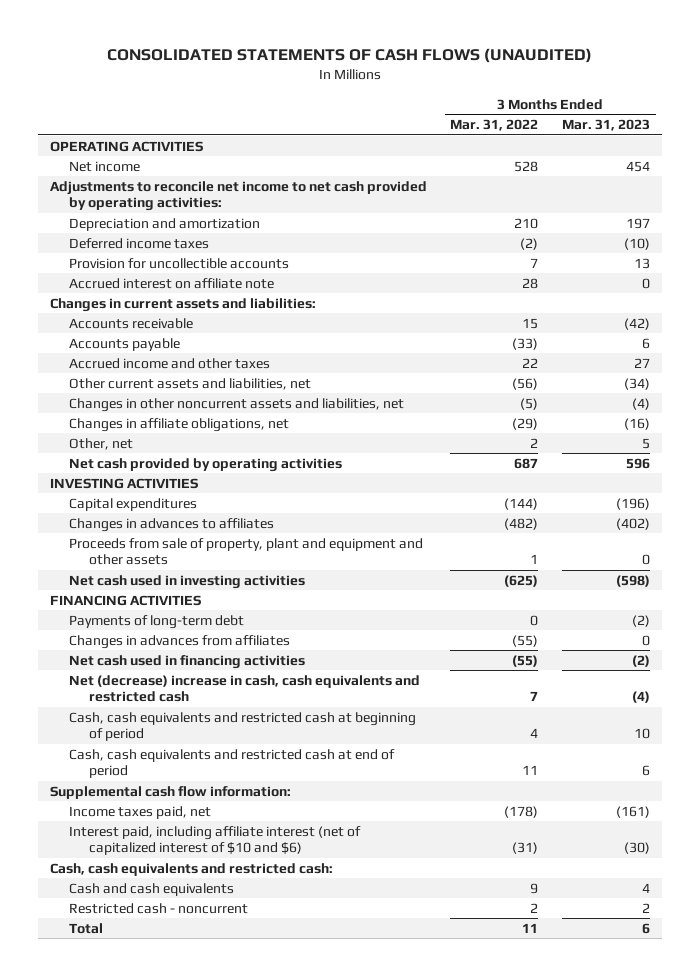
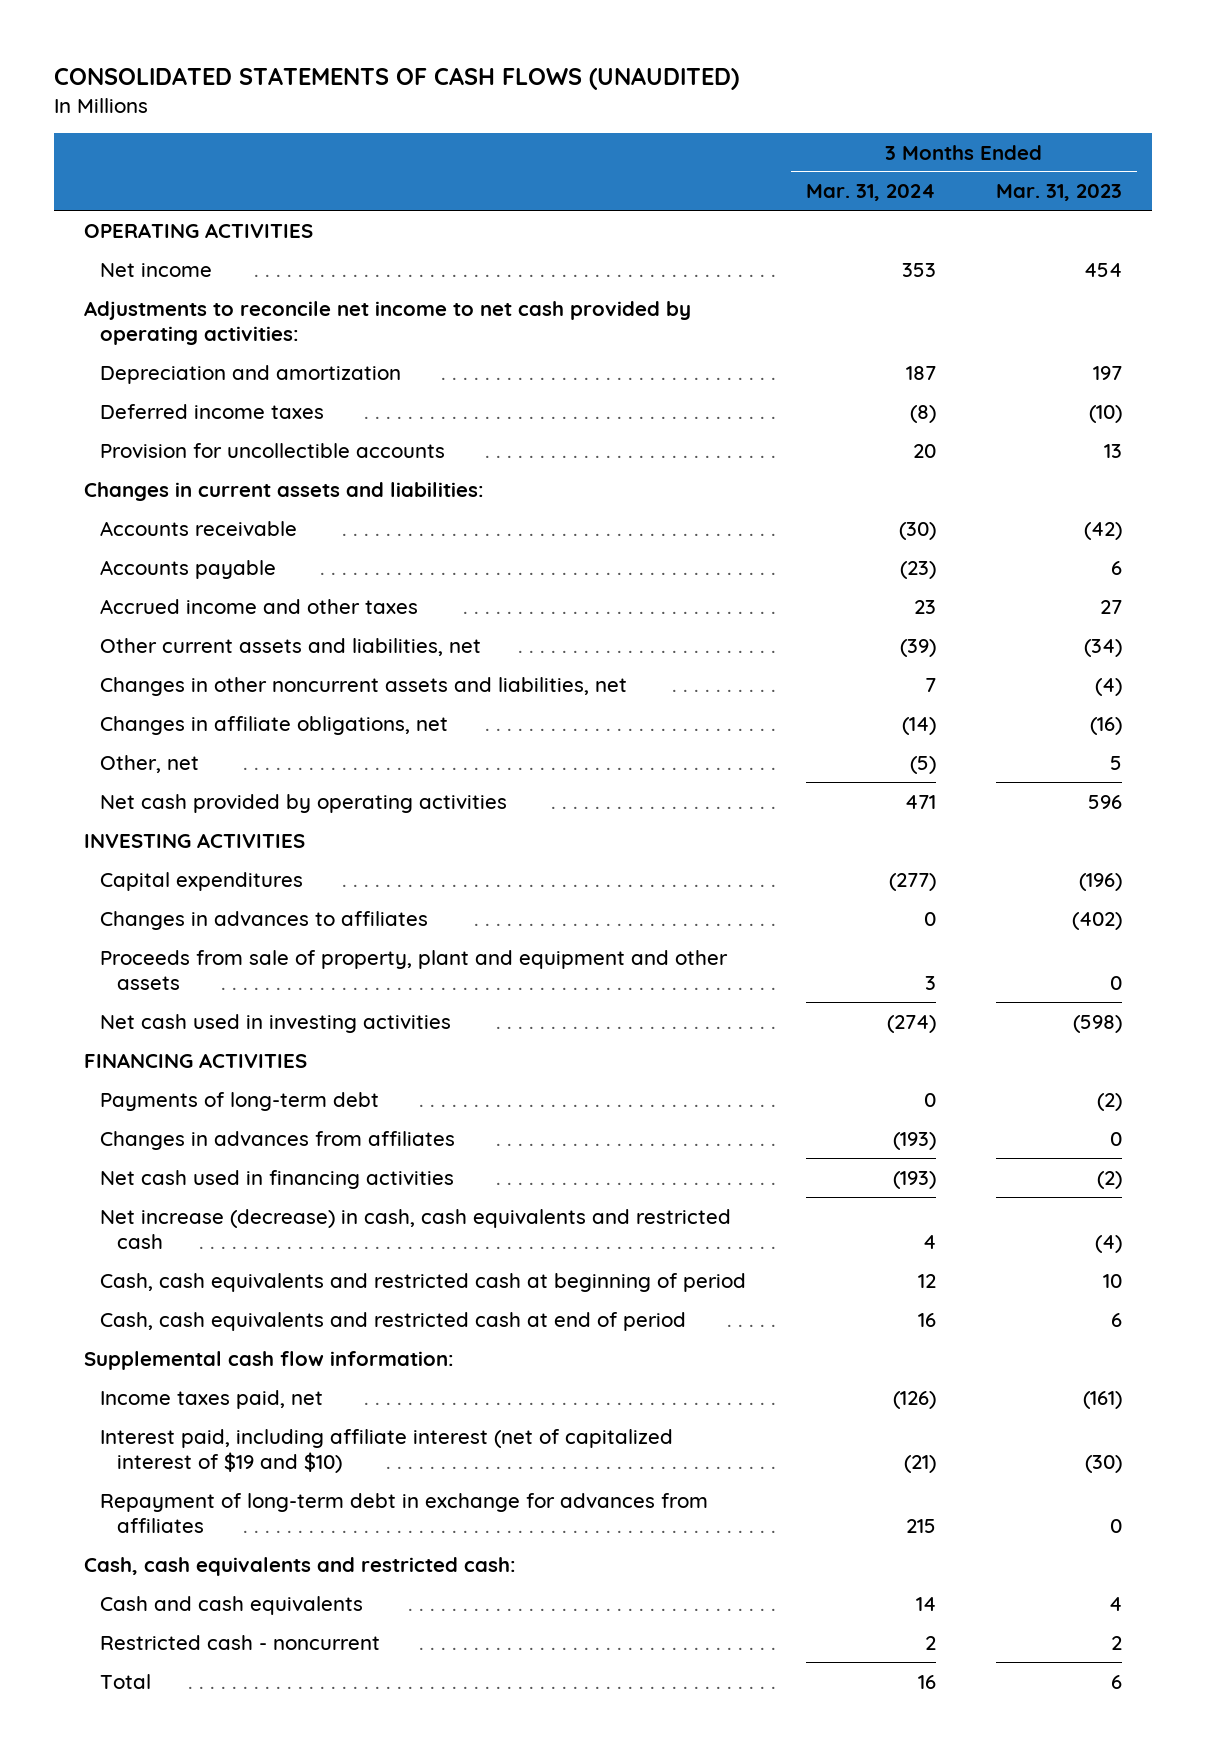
- | 3 Months Ended Mar. 31, 2022 | 3 Months Ended Mar. 31, 2023
+ | 3 Months Ended Mar. 31, 2024 | 3 Months Ended Mar. 31, 2023
- Accrued interest on affiliate note | 28 | 0
- Net (decrease) increase in cash, cash equivalents and restricted cash | 7 | (4)
+ Net increase (decrease) in cash, cash equivalents and restricted cash | 4 | (4)
- Interest paid, including affiliate interest (net of capitalized interest of $10 and $6) | (31) | (30)
+ Interest paid, including affiliate interest (net of capitalized interest of $19 and $10) | (21) | (30)
+ Repayment of long-term debt in exchange for advances from affiliates | 215 | 0

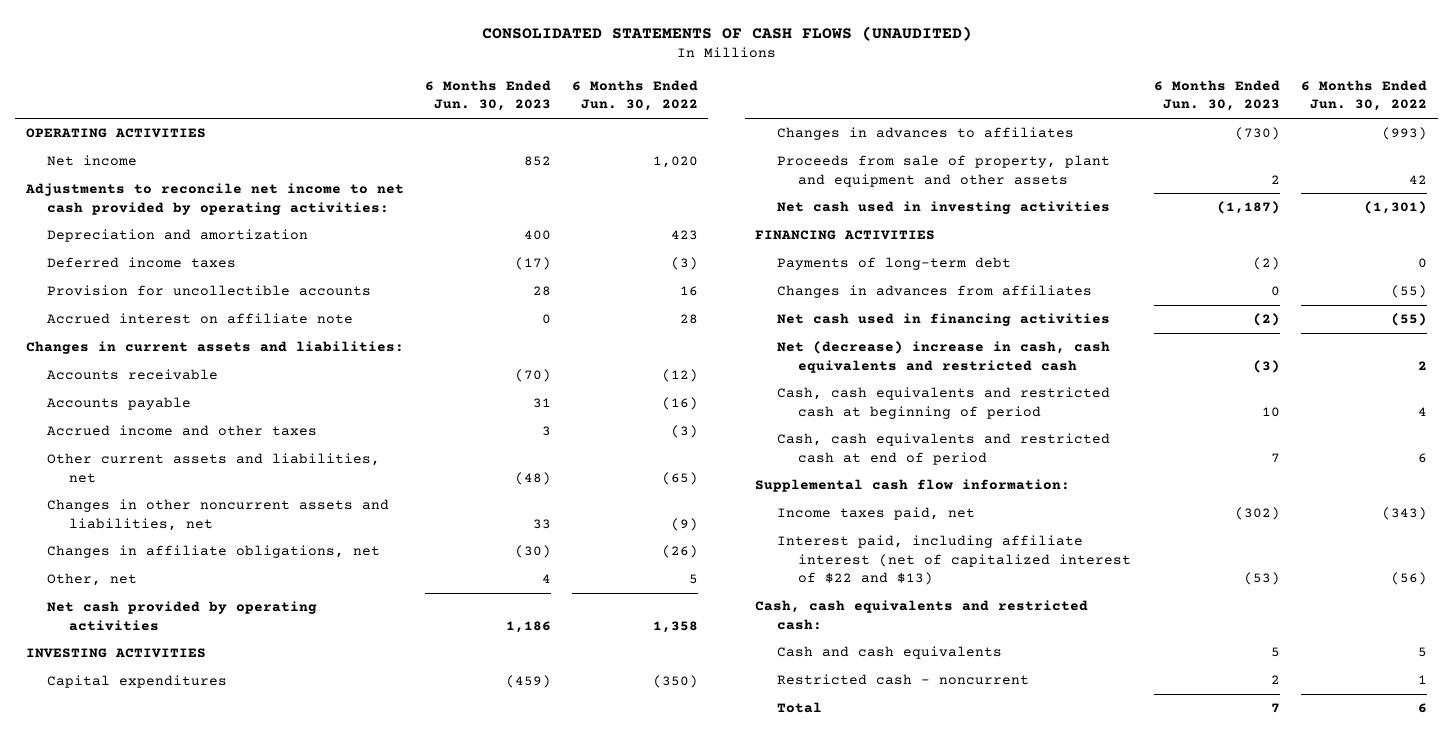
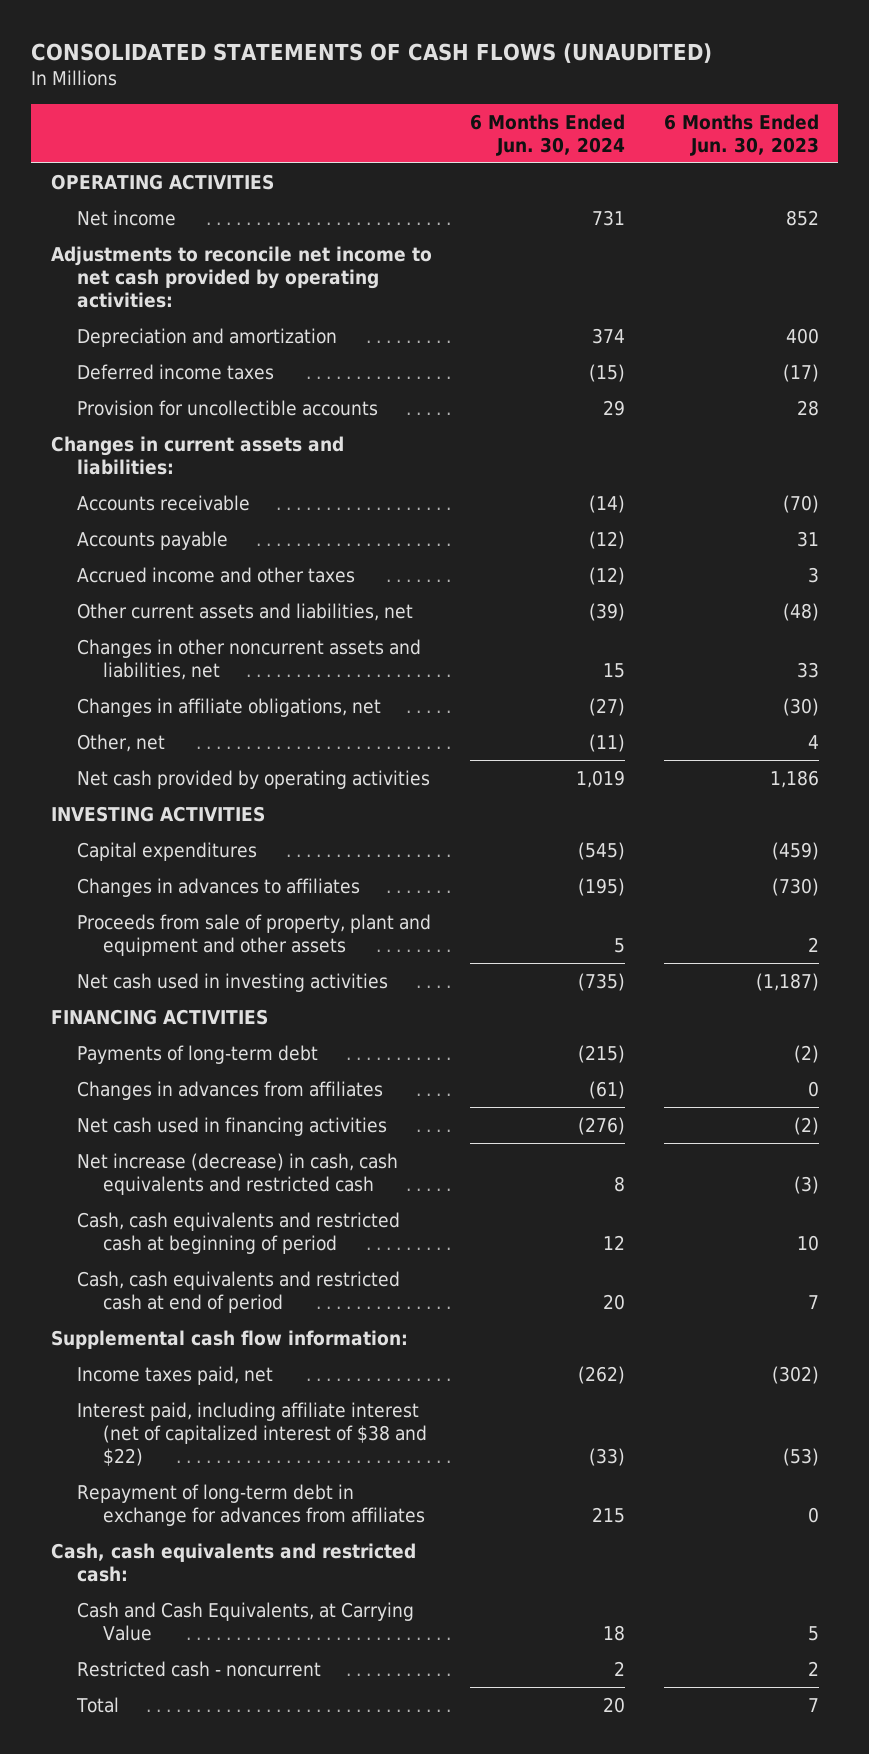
- | 6 Months Ended Jun. 30, 2023 | 6 Months Ended Jun. 30, 2022
+ | 6 Months Ended Jun. 30, 2024 | 6 Months Ended Jun. 30, 2023
- Accrued interest on affiliate note | 0 | 28
- Net (decrease) increase in cash, cash equivalents and restricted cash | (3) | 2
+ Net increase (decrease) in cash, cash equivalents and restricted cash | 8 | (3)
- Interest paid, including affiliate interest (net of capitalized interest of $22 and $13) | (53) | (56)
+ Interest paid, including affiliate interest (net of capitalized interest of $38 and $22) | (33) | (53)
+ Repayment of long-term debt in exchange for advances from affiliates | 215 | 0
- Cash and cash equivalents | 5 | 5
+ Cash and Cash Equivalents, at Carrying Value | 18 | 5

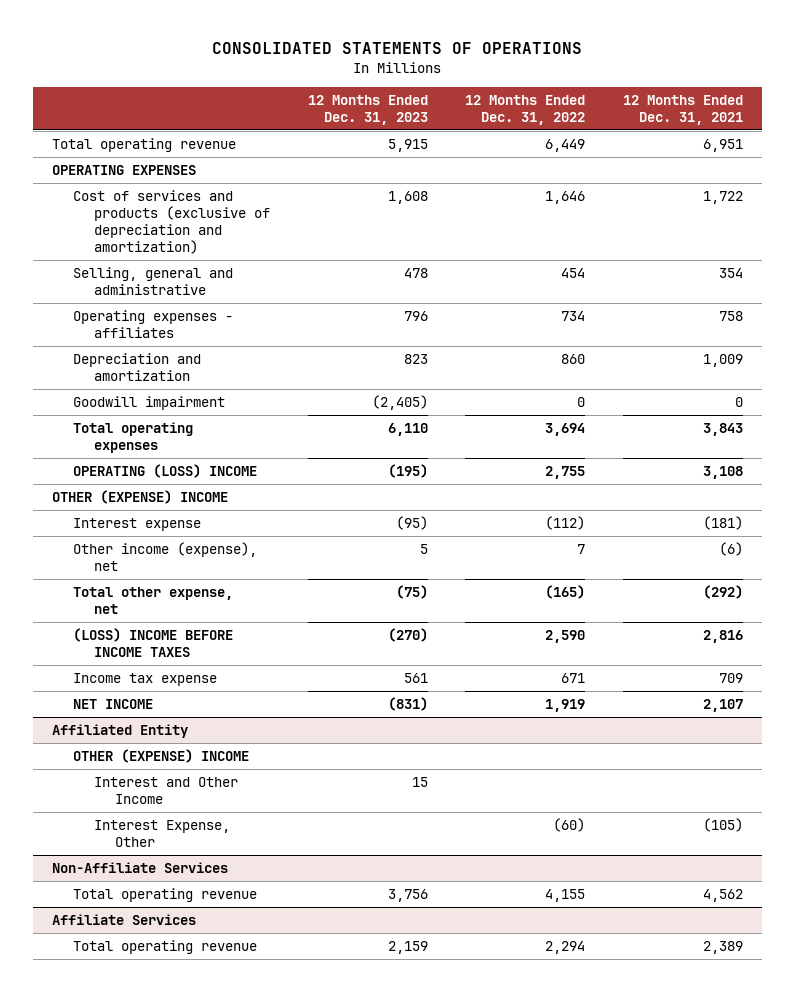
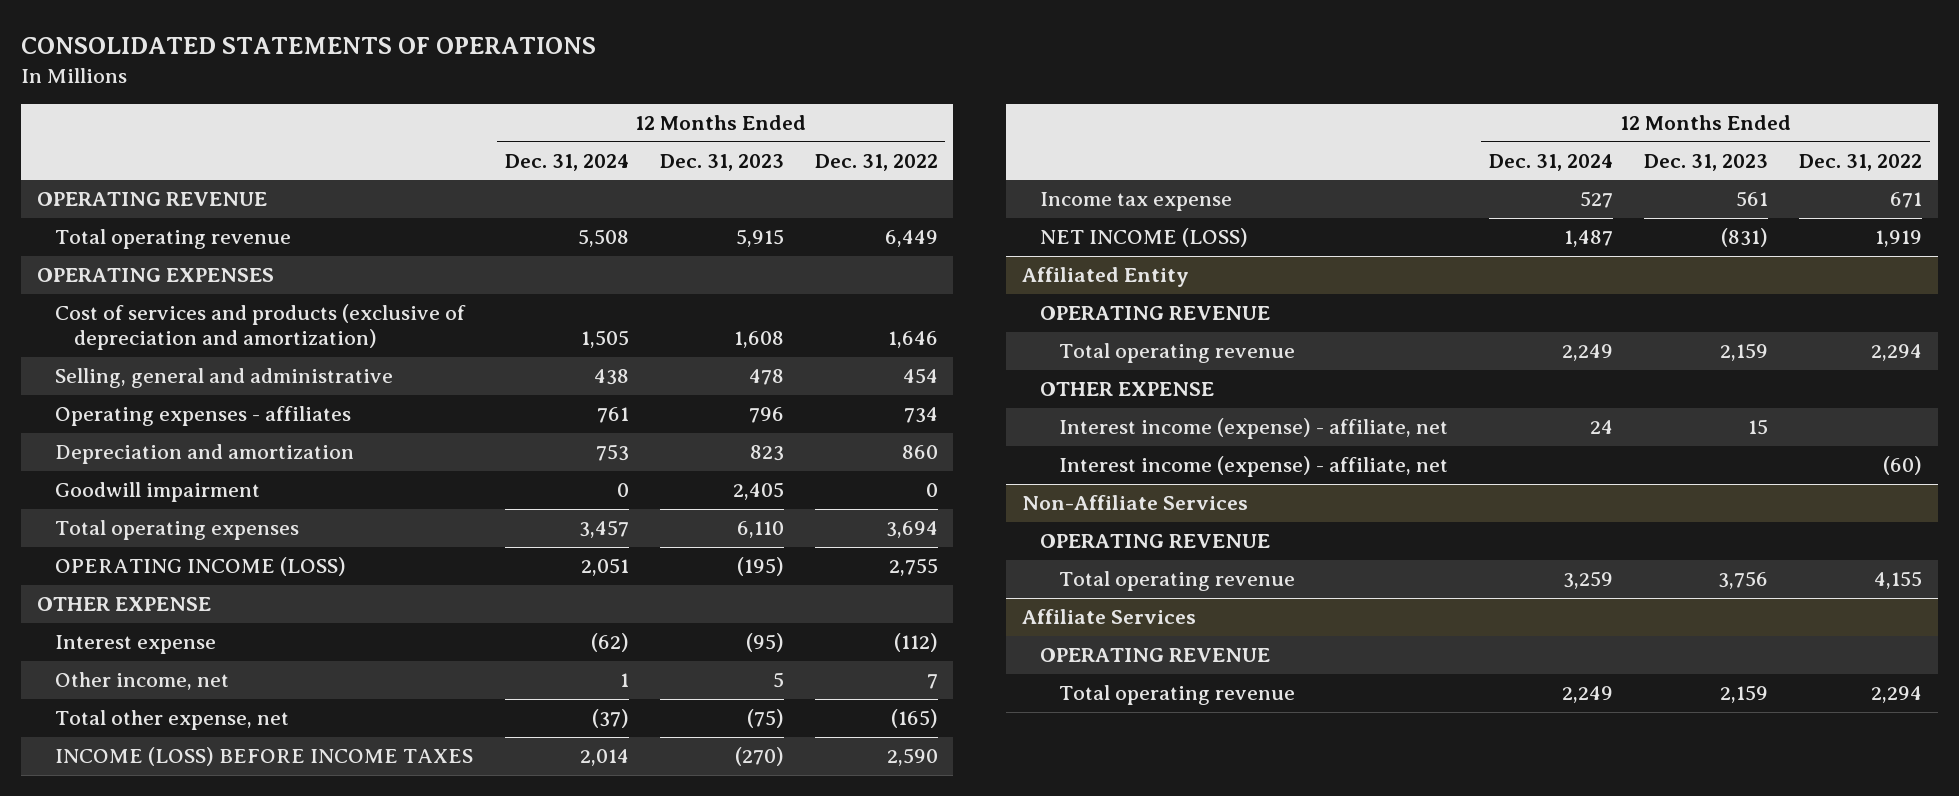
- | 12 Months Ended Dec. 31, 2023 | 12 Months Ended Dec. 31, 2022 | 12 Months Ended Dec. 31, 2021
+ | 12 Months Ended Dec. 31, 2024 | 12 Months Ended Dec. 31, 2023 | 12 Months Ended Dec. 31, 2022
+ OPERATING REVENUE
- Goodwill impairment | (2,405) | 0 | 0
+ Goodwill impairment | 0 | 2,405 | 0
- OPERATING (LOSS) INCOME | (195) | 2,755 | 3,108
- OTHER (EXPENSE) INCOME
+ OPERATING INCOME (LOSS) | 2,051 | (195) | 2,755
+ OTHER EXPENSE
- Other income (expense), net | 5 | 7 | (6)
+ Other income, net | 1 | 5 | 7
- (LOSS) INCOME BEFORE INCOME TAXES | (270) | 2,590 | 2,816
+ INCOME (LOSS) BEFORE INCOME TAXES | 2,014 | (270) | 2,590
- NET INCOME | (831) | 1,919 | 2,107
+ NET INCOME (LOSS) | 1,487 | (831) | 1,919
@ Affiliated Entity
- OTHER (EXPENSE) INCOME
- Interest and Other Income | 15 | |
- Interest Expense, Other | | (60) | (105)
+ OPERATING REVENUE
+ Total operating revenue | 2,249 | 2,159 | 2,294
+ OTHER EXPENSE
+ Interest income (expense) - affiliate, net | 24 | 15 |
+ Interest income (expense) - affiliate, net | | | (60)
@ Non-Affiliate Services
+ OPERATING REVENUE
@ Affiliate Services
+ OPERATING REVENUE

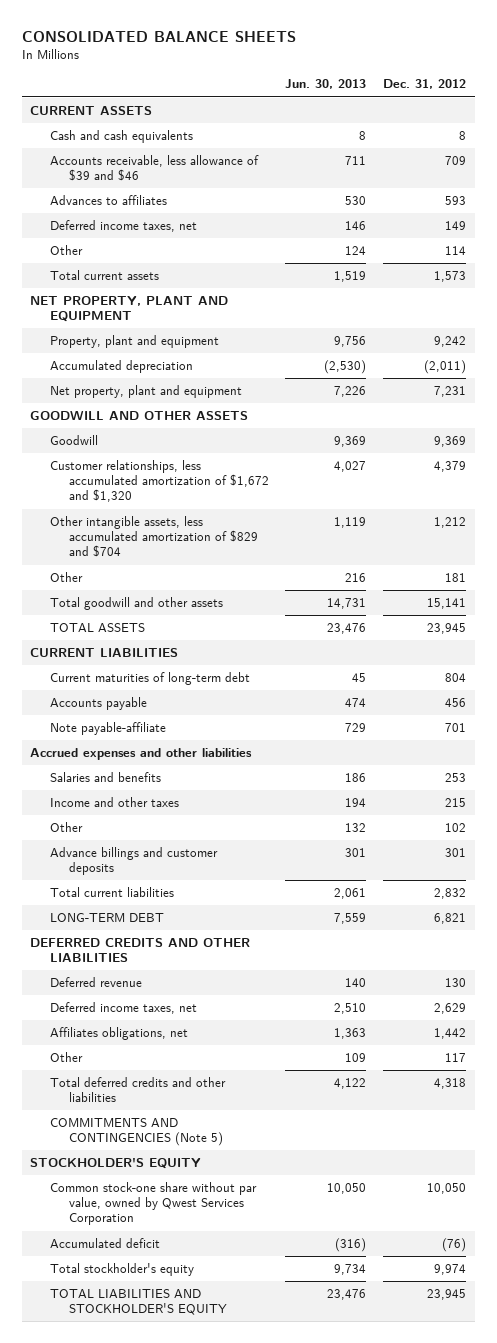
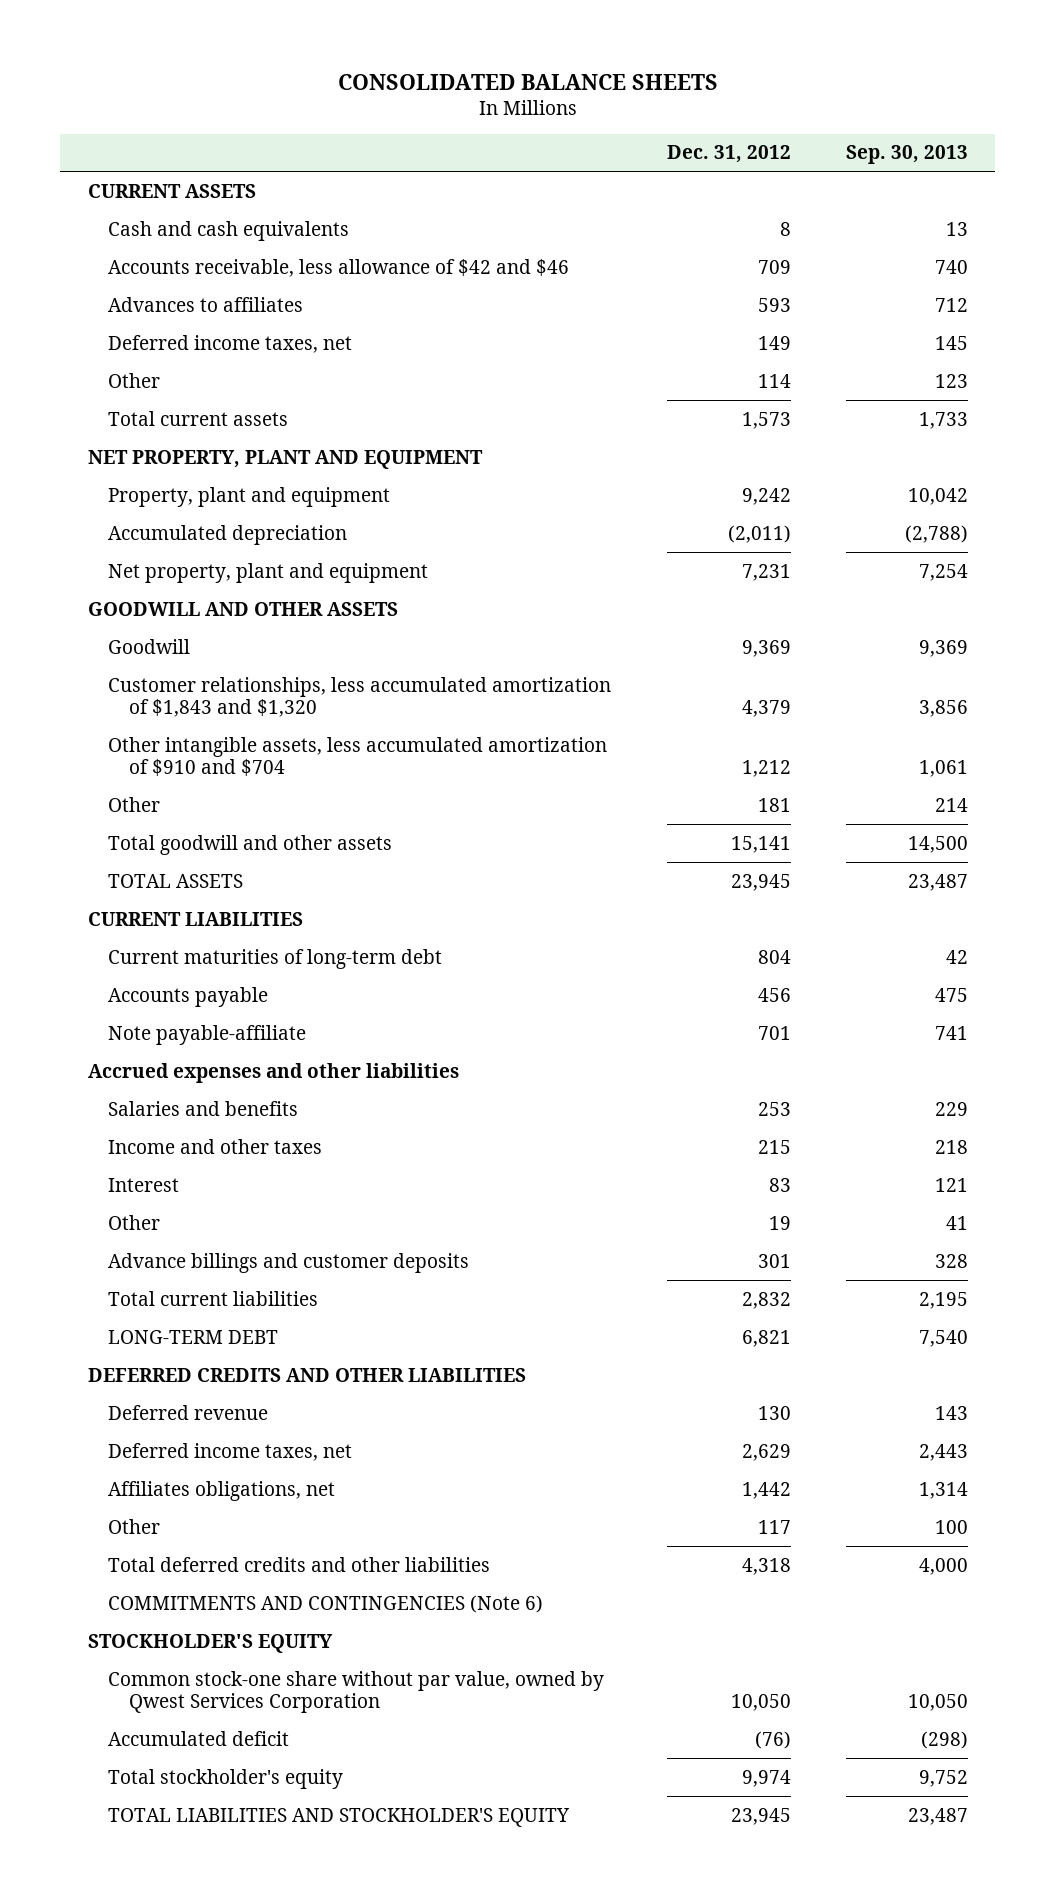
- | Jun. 30, 2013 | Dec. 31, 2012
+ | Dec. 31, 2012 | Sep. 30, 2013
- Accounts receivable, less allowance of $39 and $46 | 711 | 709
+ Accounts receivable, less allowance of $42 and $46 | 709 | 740
- Customer relationships, less accumulated amortization of $1,672 and $1,320 | 4,027 | 4,379
- Other intangible assets, less accumulated amortization of $829 and $704 | 1,119 | 1,212
+ Customer relationships, less accumulated amortization of $1,843 and $1,320 | 4,379 | 3,856
+ Other intangible assets, less accumulated amortization of $910 and $704 | 1,212 | 1,061
- Other | 132 | 102
+ Interest | 83 | 121
+ Other | 19 | 41
- COMMITMENTS AND CONTINGENCIES (Note 5)
+ COMMITMENTS AND CONTINGENCIES (Note 6)

